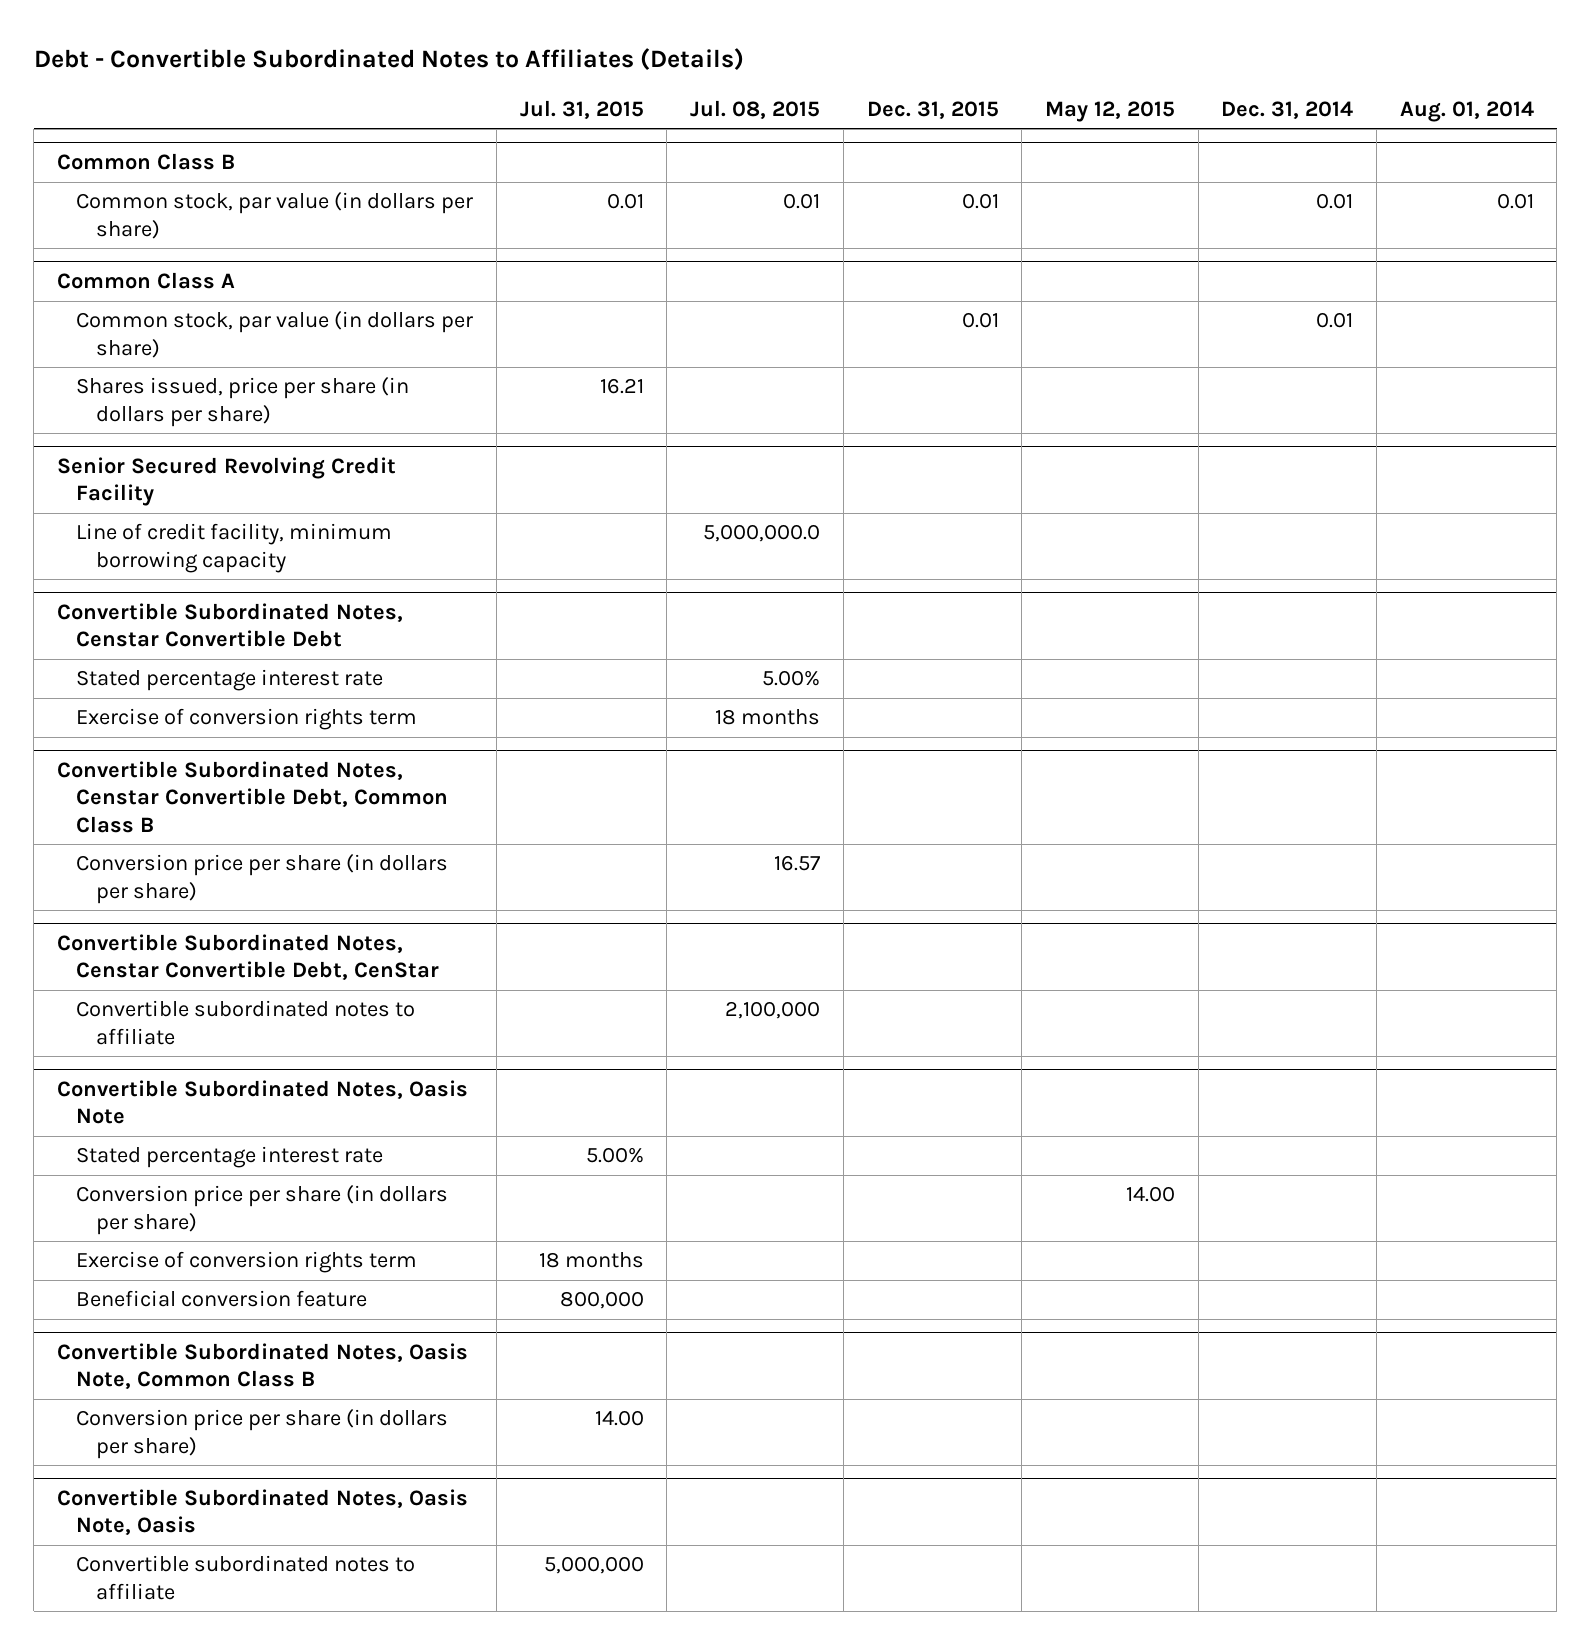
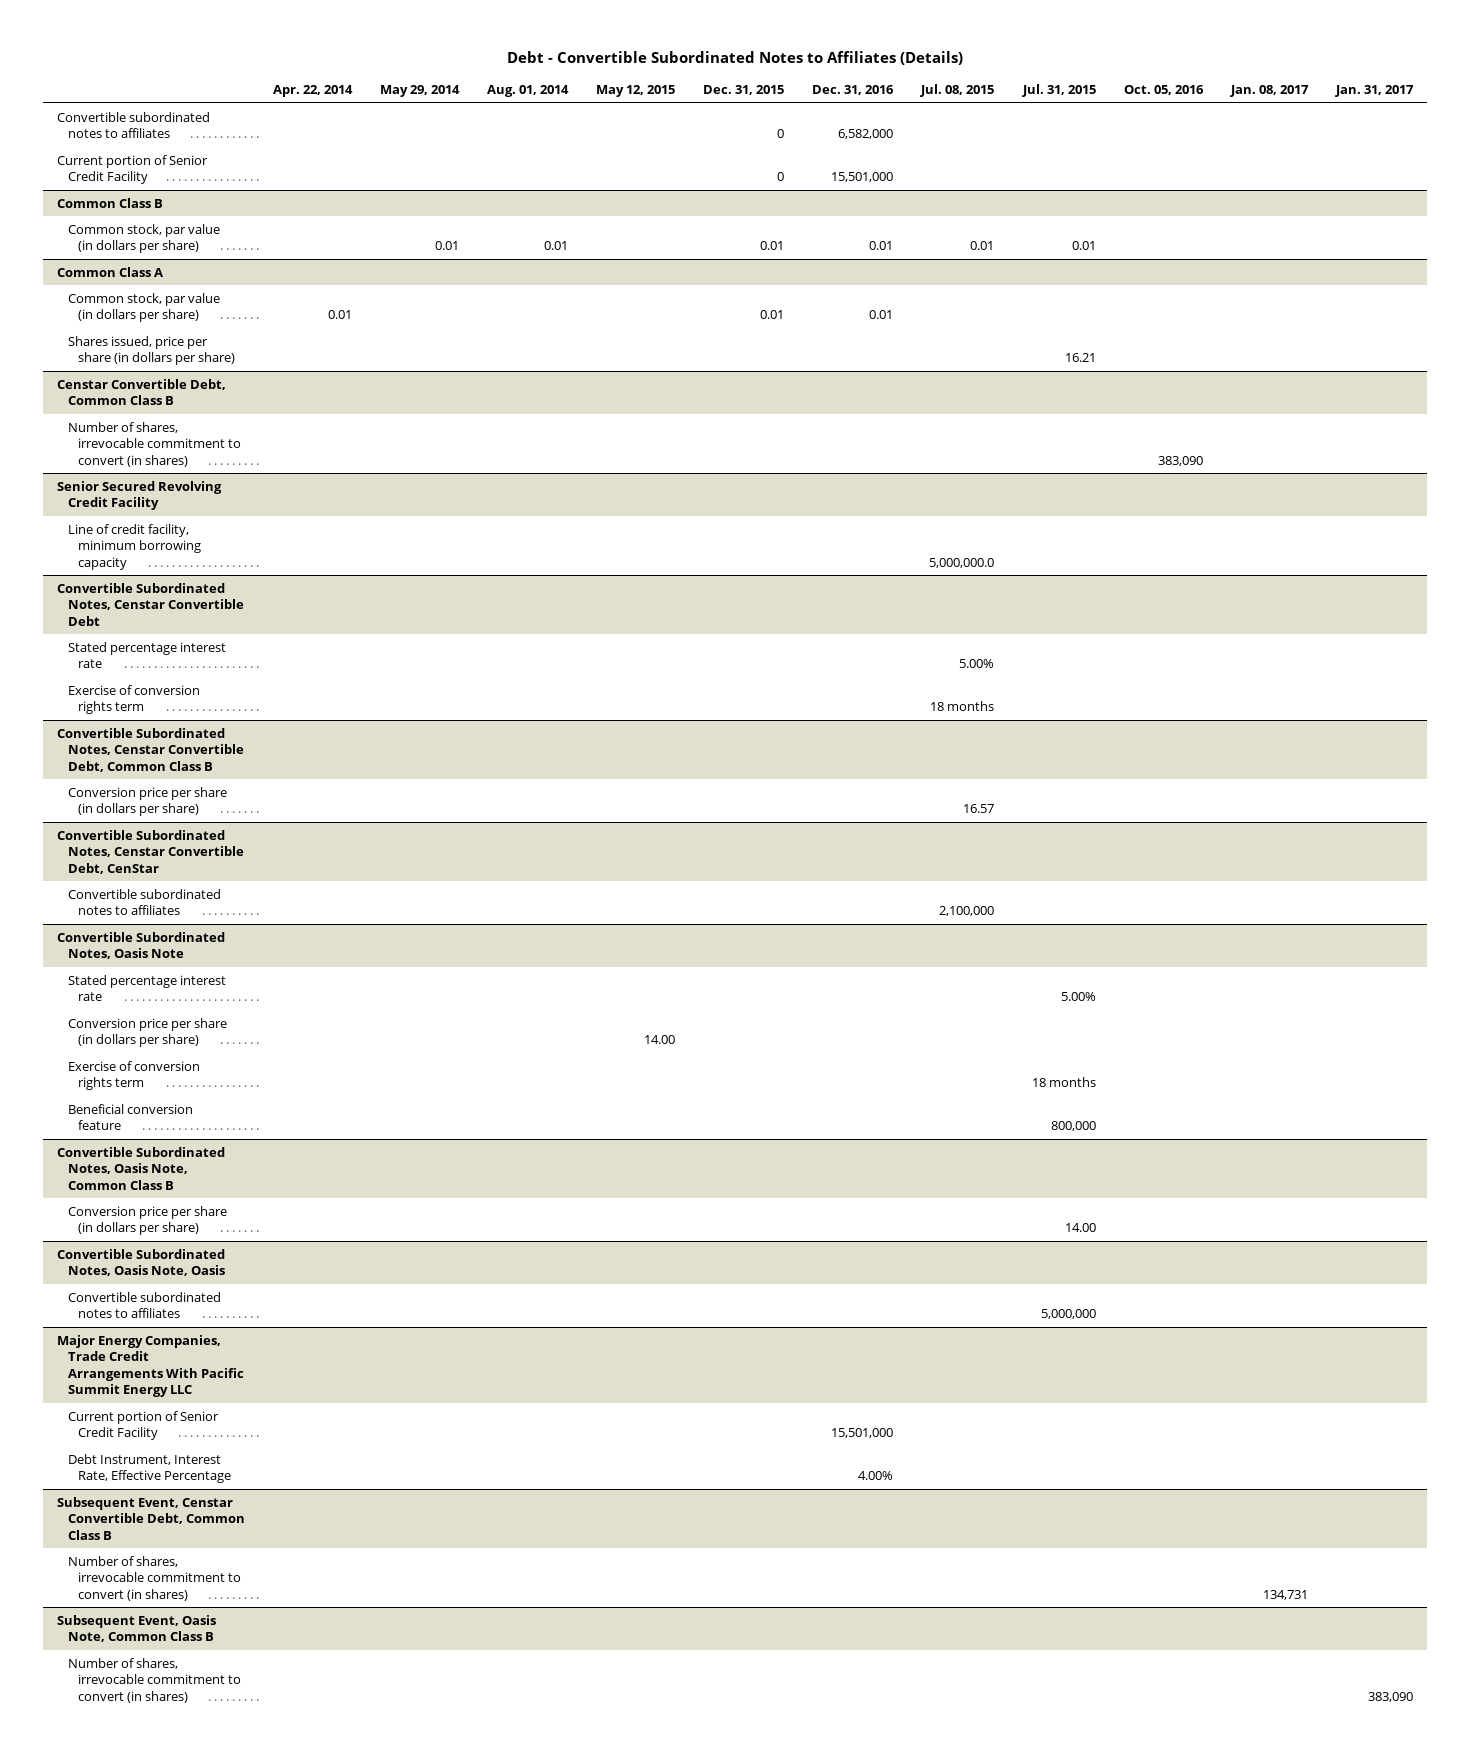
- | Jul. 31, 2015 | Jul. 08, 2015 | Dec. 31, 2015 | May 12, 2015 | Dec. 31, 2014 | Aug. 01, 2014
+ | Apr. 22, 2014 | May 29, 2014 | Aug. 01, 2014 | May 12, 2015 | Dec. 31, 2015 | Dec. 31, 2016 | Jul. 08, 2015 | Jul. 31, 2015 | Oct. 05, 2016 | Jan. 08, 2017 | Jan. 31, 2017
+ Convertible subordinated notes to affiliates | | | | | 0 | 6,582,000 | | | | |
+ Current portion of Senior Credit Facility | | | | | 0 | 15,501,000 | | | | |
+ Censtar Convertible Debt, Common Class B
+ Number of shares, irrevocable commitment to convert (in shares) | | | | | | | | | 383,090 | |
@ Convertible Subordinated Notes, Censtar Convertible Debt, CenStar
- Convertible subordinated notes to affiliate | | 2,100,000 | | | |
+ Convertible subordinated notes to affiliates | | | | | | | 2,100,000 | | | |
@ Convertible Subordinated Notes, Oasis Note, Oasis
- Convertible subordinated notes to affiliate | 5,000,000 | | | | |
+ Convertible subordinated notes to affiliates | | | | | | | | 5,000,000 | | |
+ Major Energy Companies, Trade Credit Arrangements With Pacific Summit Energy LLC
+ Current portion of Senior Credit Facility | | | | | | 15,501,000 | | | | |
+ Debt Instrument, Interest Rate, Effective Percentage | | | | | | 4.00% | | | | |
+ Subsequent Event, Censtar Convertible Debt, Common Class B
+ Number of shares, irrevocable commitment to convert (in shares) | | | | | | | | | | 134,731 |
+ Subsequent Event, Oasis Note, Common Class B
+ Number of shares, irrevocable commitment to convert (in shares) | | | | | | | | | | | 383,090

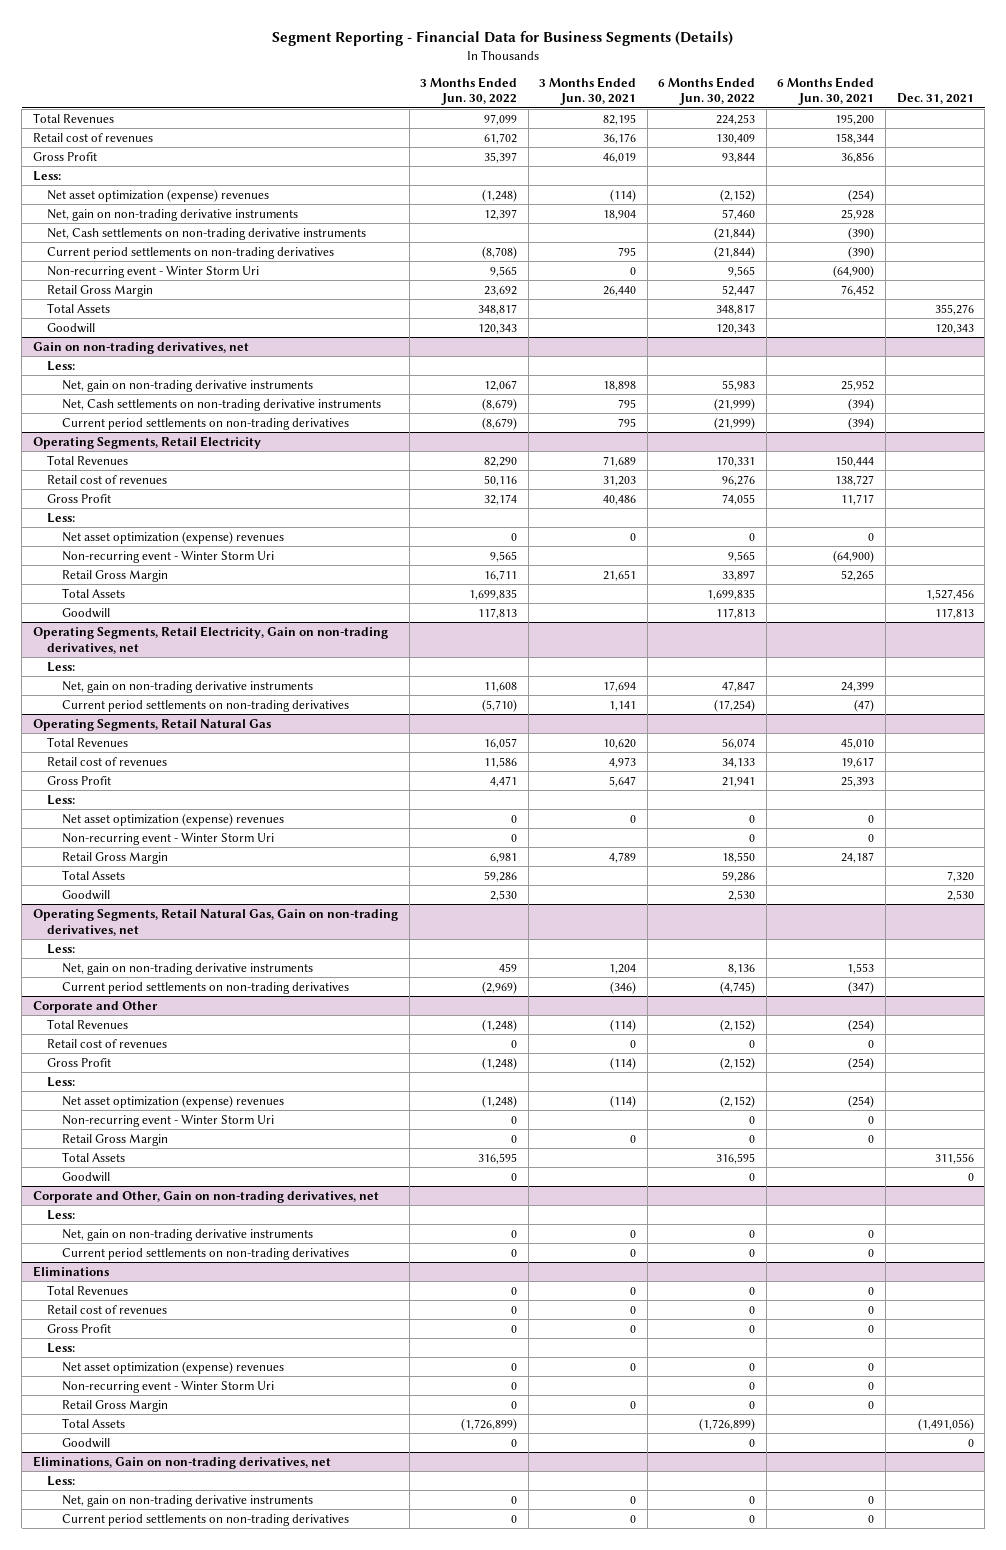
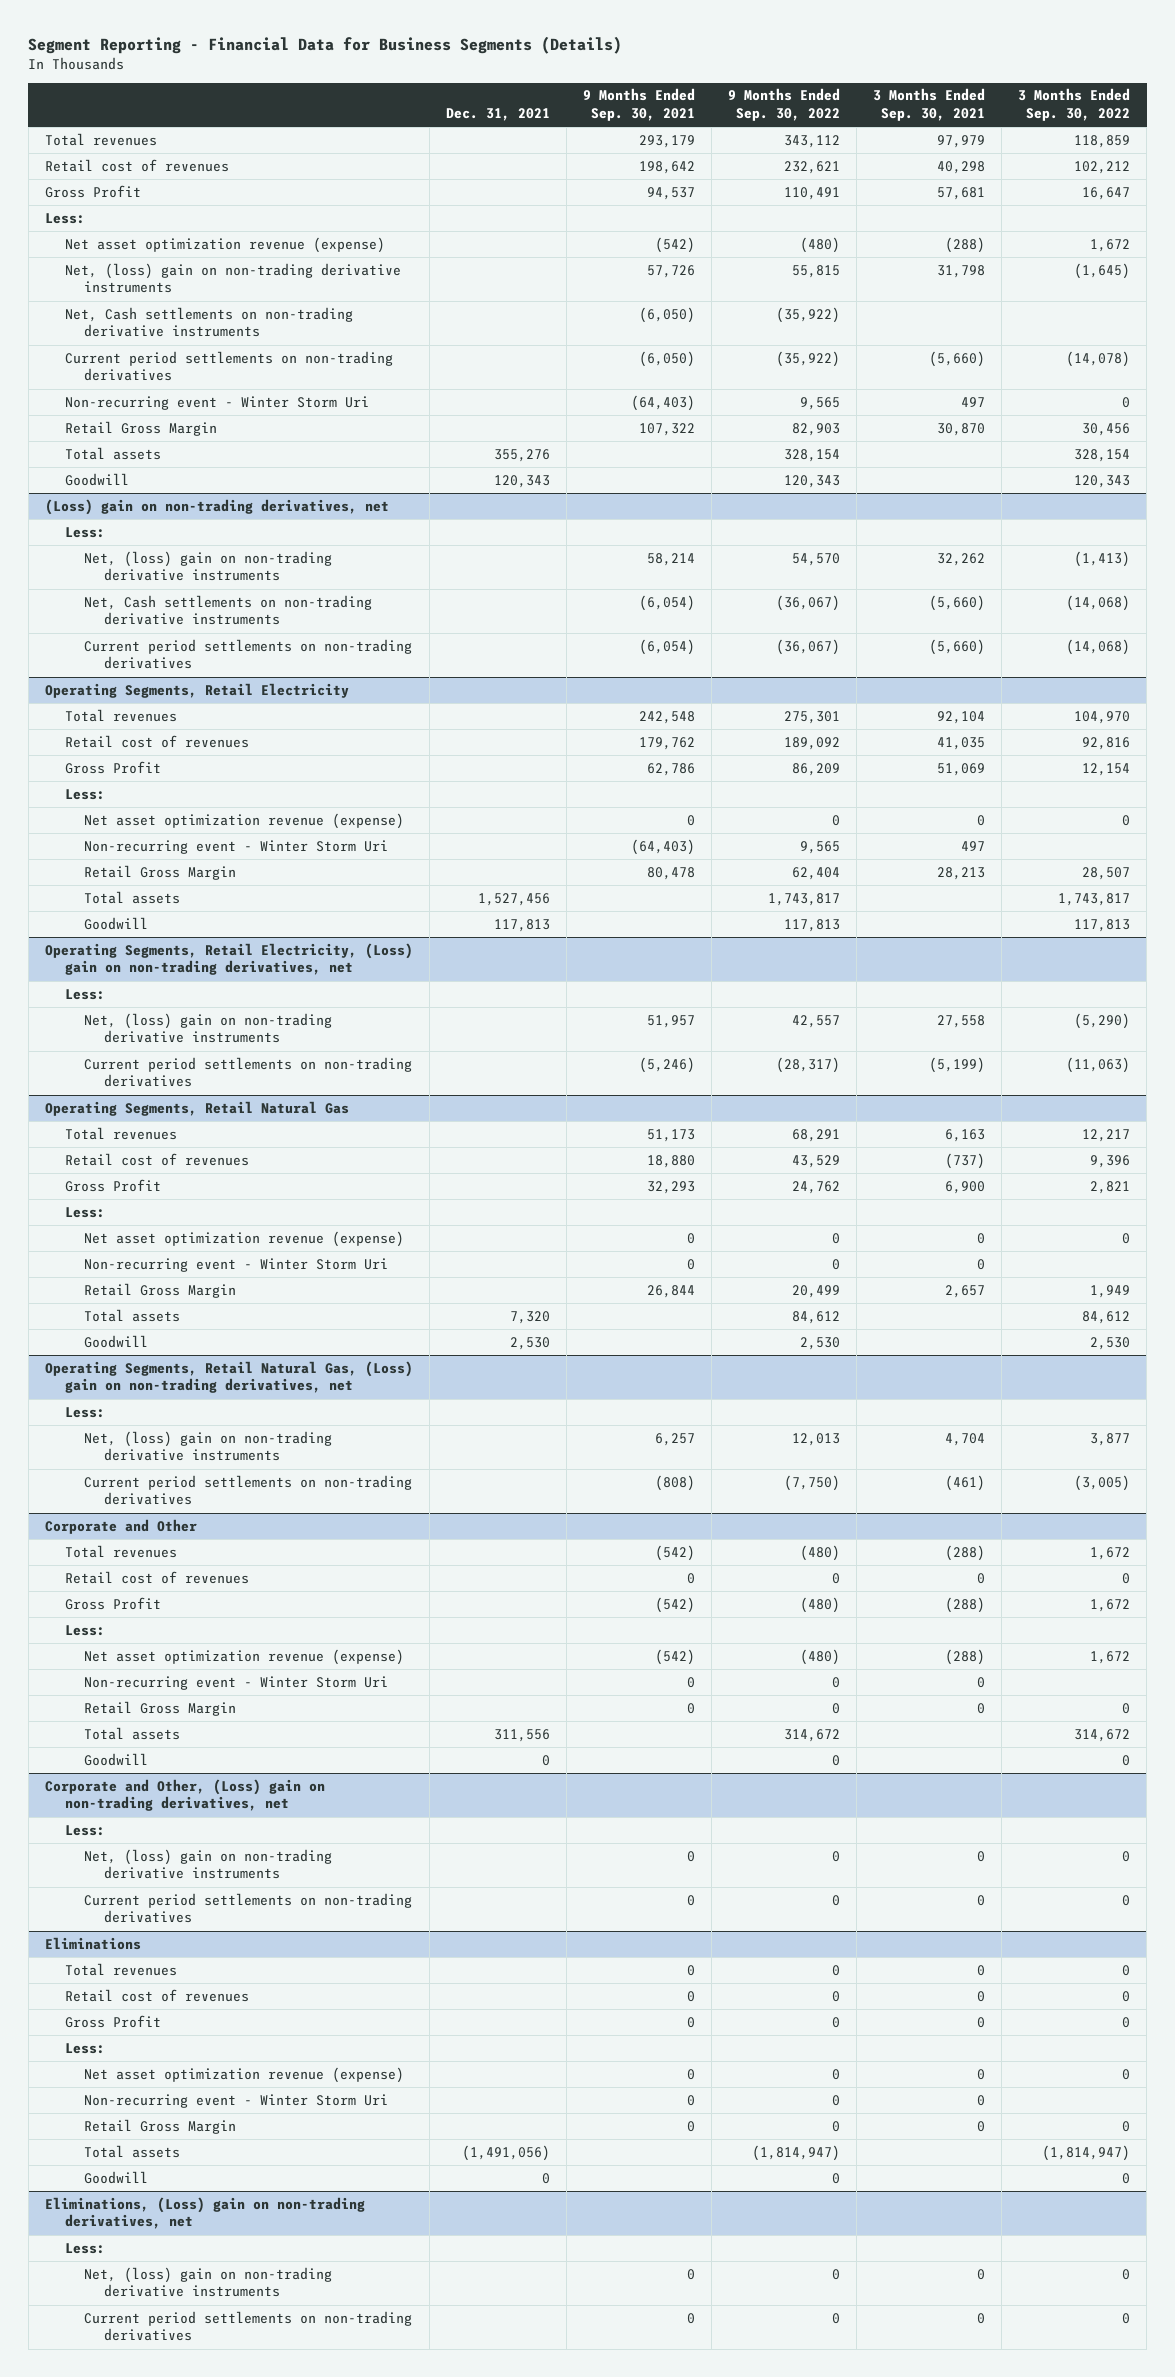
- | 3 Months Ended Jun. 30, 2022 | 3 Months Ended Jun. 30, 2021 | 6 Months Ended Jun. 30, 2022 | 6 Months Ended Jun. 30, 2021 | Dec. 31, 2021
+ | Dec. 31, 2021 | 9 Months Ended Sep. 30, 2021 | 9 Months Ended Sep. 30, 2022 | 3 Months Ended Sep. 30, 2021 | 3 Months Ended Sep. 30, 2022
- Total Revenues | 97,099 | 82,195 | 224,253 | 195,200 |
+ Total revenues | | 293,179 | 343,112 | 97,979 | 118,859
- Net asset optimization (expense) revenues | (1,248) | (114) | (2,152) | (254) |
- Net, gain on non-trading derivative instruments | 12,397 | 18,904 | 57,460 | 25,928 |
+ Net asset optimization revenue (expense) | | (542) | (480) | (288) | 1,672
+ Net, (loss) gain on non-trading derivative instruments | | 57,726 | 55,815 | 31,798 | (1,645)
- Total Assets | 348,817 | | 348,817 | | 355,276
+ Total assets | 355,276 | | 328,154 | | 328,154
- Gain on non-trading derivatives, net
+ (Loss) gain on non-trading derivatives, net
- Net, gain on non-trading derivative instruments | 12,067 | 18,898 | 55,983 | 25,952 |
+ Net, (loss) gain on non-trading derivative instruments | | 58,214 | 54,570 | 32,262 | (1,413)
@ Operating Segments, Retail Electricity
- Total Revenues | 82,290 | 71,689 | 170,331 | 150,444 |
+ Total revenues | | 242,548 | 275,301 | 92,104 | 104,970
- Net asset optimization (expense) revenues | 0 | 0 | 0 | 0 |
+ Net asset optimization revenue (expense) | | 0 | 0 | 0 | 0
- Total Assets | 1,699,835 | | 1,699,835 | | 1,527,456
+ Total assets | 1,527,456 | | 1,743,817 | | 1,743,817
- Operating Segments, Retail Electricity, Gain on non-trading derivatives, net
+ Operating Segments, Retail Electricity, (Loss) gain on non-trading derivatives, net
- Net, gain on non-trading derivative instruments | 11,608 | 17,694 | 47,847 | 24,399 |
+ Net, (loss) gain on non-trading derivative instruments | | 51,957 | 42,557 | 27,558 | (5,290)
@ Operating Segments, Retail Natural Gas
- Total Revenues | 16,057 | 10,620 | 56,074 | 45,010 |
+ Total revenues | | 51,173 | 68,291 | 6,163 | 12,217
- Net asset optimization (expense) revenues | 0 | 0 | 0 | 0 |
+ Net asset optimization revenue (expense) | | 0 | 0 | 0 | 0
- Total Assets | 59,286 | | 59,286 | | 7,320
+ Total assets | 7,320 | | 84,612 | | 84,612
- Operating Segments, Retail Natural Gas, Gain on non-trading derivatives, net
+ Operating Segments, Retail Natural Gas, (Loss) gain on non-trading derivatives, net
- Net, gain on non-trading derivative instruments | 459 | 1,204 | 8,136 | 1,553 |
+ Net, (loss) gain on non-trading derivative instruments | | 6,257 | 12,013 | 4,704 | 3,877
@ Corporate and Other
- Total Revenues | (1,248) | (114) | (2,152) | (254) |
+ Total revenues | | (542) | (480) | (288) | 1,672
- Net asset optimization (expense) revenues | (1,248) | (114) | (2,152) | (254) |
+ Net asset optimization revenue (expense) | | (542) | (480) | (288) | 1,672
- Total Assets | 316,595 | | 316,595 | | 311,556
+ Total assets | 311,556 | | 314,672 | | 314,672
- Corporate and Other, Gain on non-trading derivatives, net
+ Corporate and Other, (Loss) gain on non-trading derivatives, net
- Net, gain on non-trading derivative instruments | 0 | 0 | 0 | 0 |
+ Net, (loss) gain on non-trading derivative instruments | | 0 | 0 | 0 | 0
@ Eliminations
- Total Revenues | 0 | 0 | 0 | 0 |
+ Total revenues | | 0 | 0 | 0 | 0
- Net asset optimization (expense) revenues | 0 | 0 | 0 | 0 |
+ Net asset optimization revenue (expense) | | 0 | 0 | 0 | 0
- Total Assets | (1,726,899) | | (1,726,899) | | (1,491,056)
+ Total assets | (1,491,056) | | (1,814,947) | | (1,814,947)
- Eliminations, Gain on non-trading derivatives, net
+ Eliminations, (Loss) gain on non-trading derivatives, net
- Net, gain on non-trading derivative instruments | 0 | 0 | 0 | 0 |
+ Net, (loss) gain on non-trading derivative instruments | | 0 | 0 | 0 | 0

